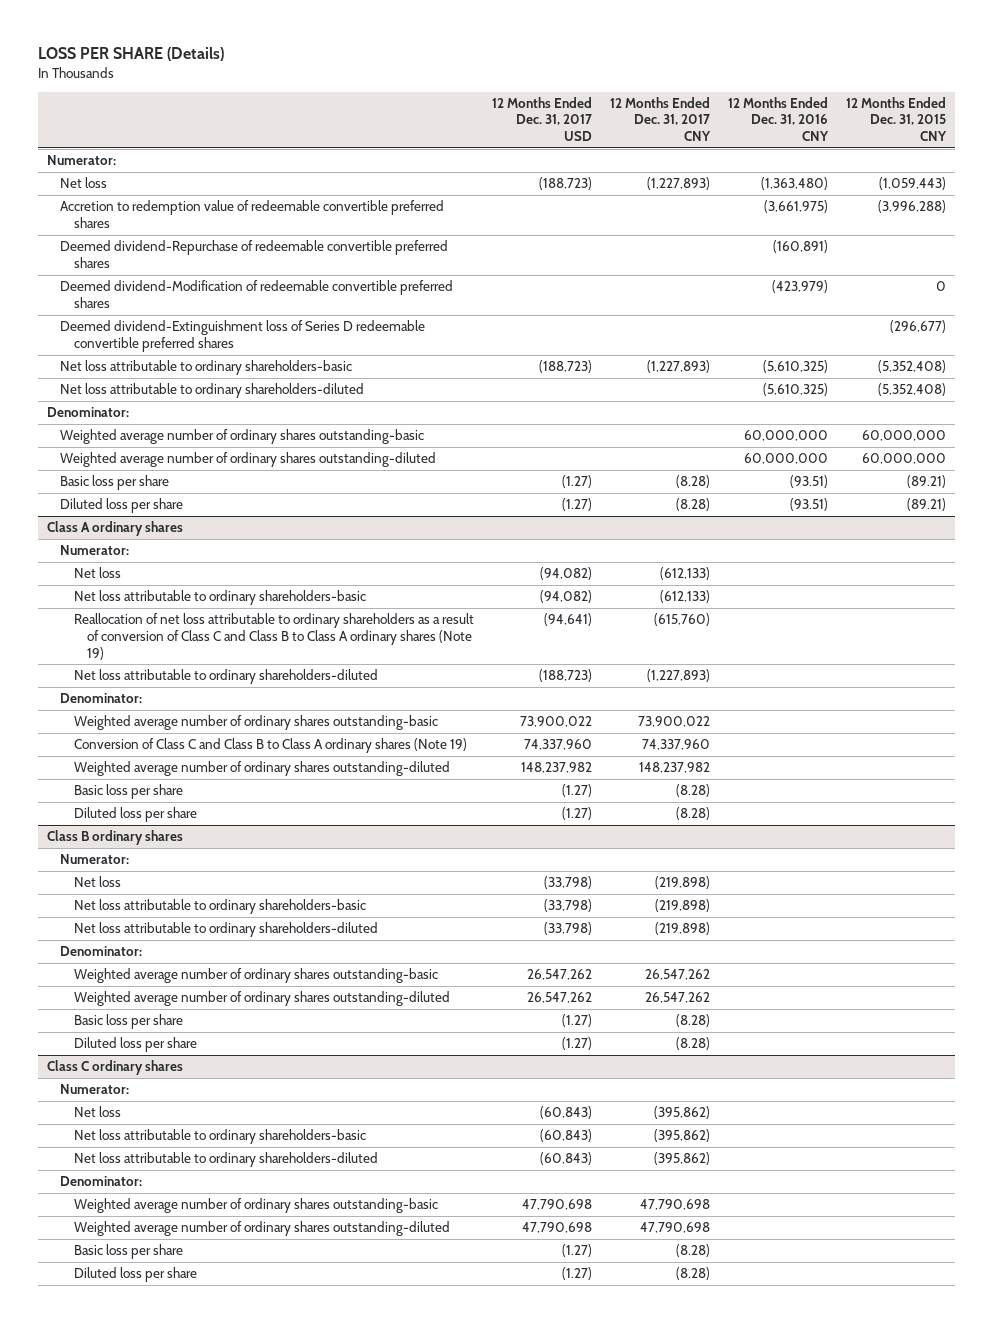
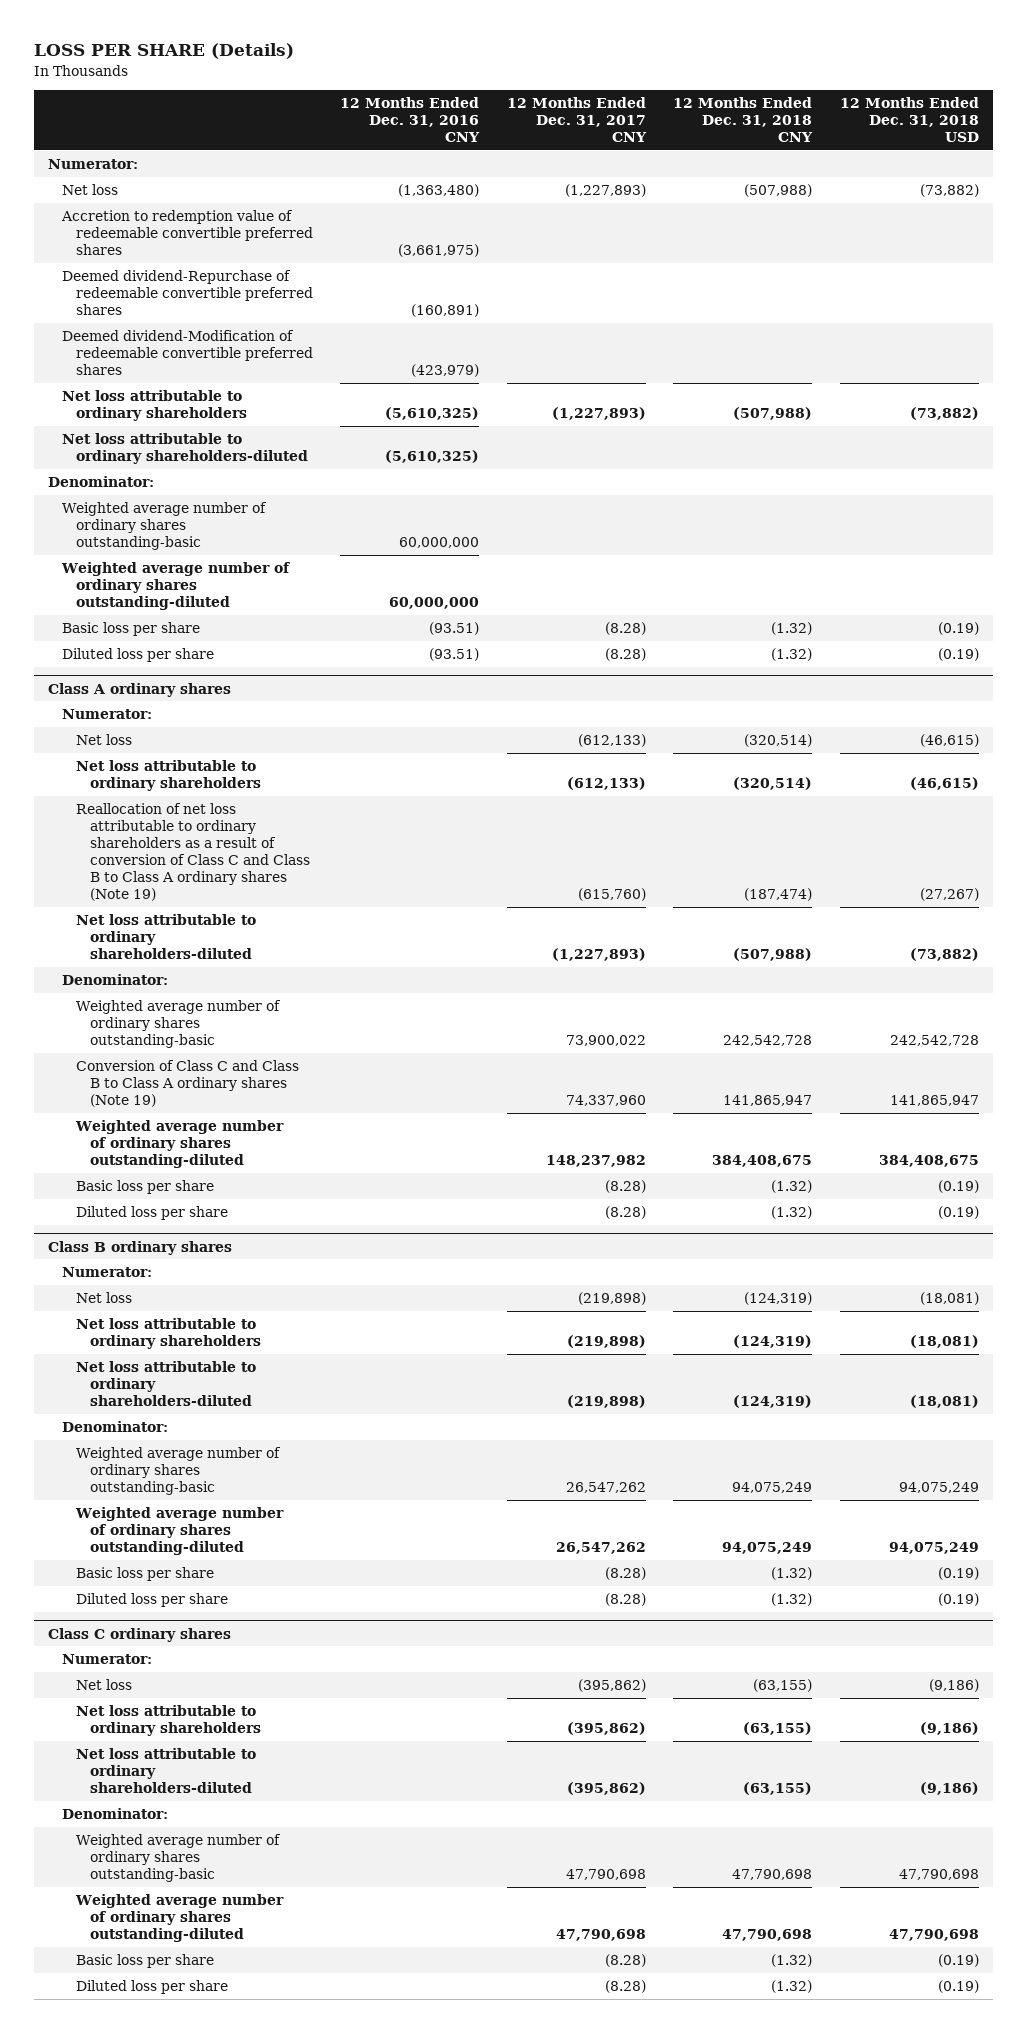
- | 12 Months Ended Dec. 31, 2017 USD | 12 Months Ended Dec. 31, 2017 CNY | 12 Months Ended Dec. 31, 2016 CNY | 12 Months Ended Dec. 31, 2015 CNY
+ | 12 Months Ended Dec. 31, 2016 CNY | 12 Months Ended Dec. 31, 2017 CNY | 12 Months Ended Dec. 31, 2018 CNY | 12 Months Ended Dec. 31, 2018 USD
- Deemed dividend-Extinguishment loss of Series D redeemable convertible preferred shares | | | | (296,677)
- Net loss attributable to ordinary shareholders-basic | (188,723) | (1,227,893) | (5,610,325) | (5,352,408)
+ Net loss attributable to ordinary shareholders | (5,610,325) | (1,227,893) | (507,988) | (73,882)
@ Class A ordinary shares
- Net loss attributable to ordinary shareholders-basic | (94,082) | (612,133) | |
+ Net loss attributable to ordinary shareholders | | (612,133) | (320,514) | (46,615)
@ Class B ordinary shares
- Net loss attributable to ordinary shareholders-basic | (33,798) | (219,898) | |
+ Net loss attributable to ordinary shareholders | | (219,898) | (124,319) | (18,081)
@ Class C ordinary shares
- Net loss attributable to ordinary shareholders-basic | (60,843) | (395,862) | |
+ Net loss attributable to ordinary shareholders | | (395,862) | (63,155) | (9,186)

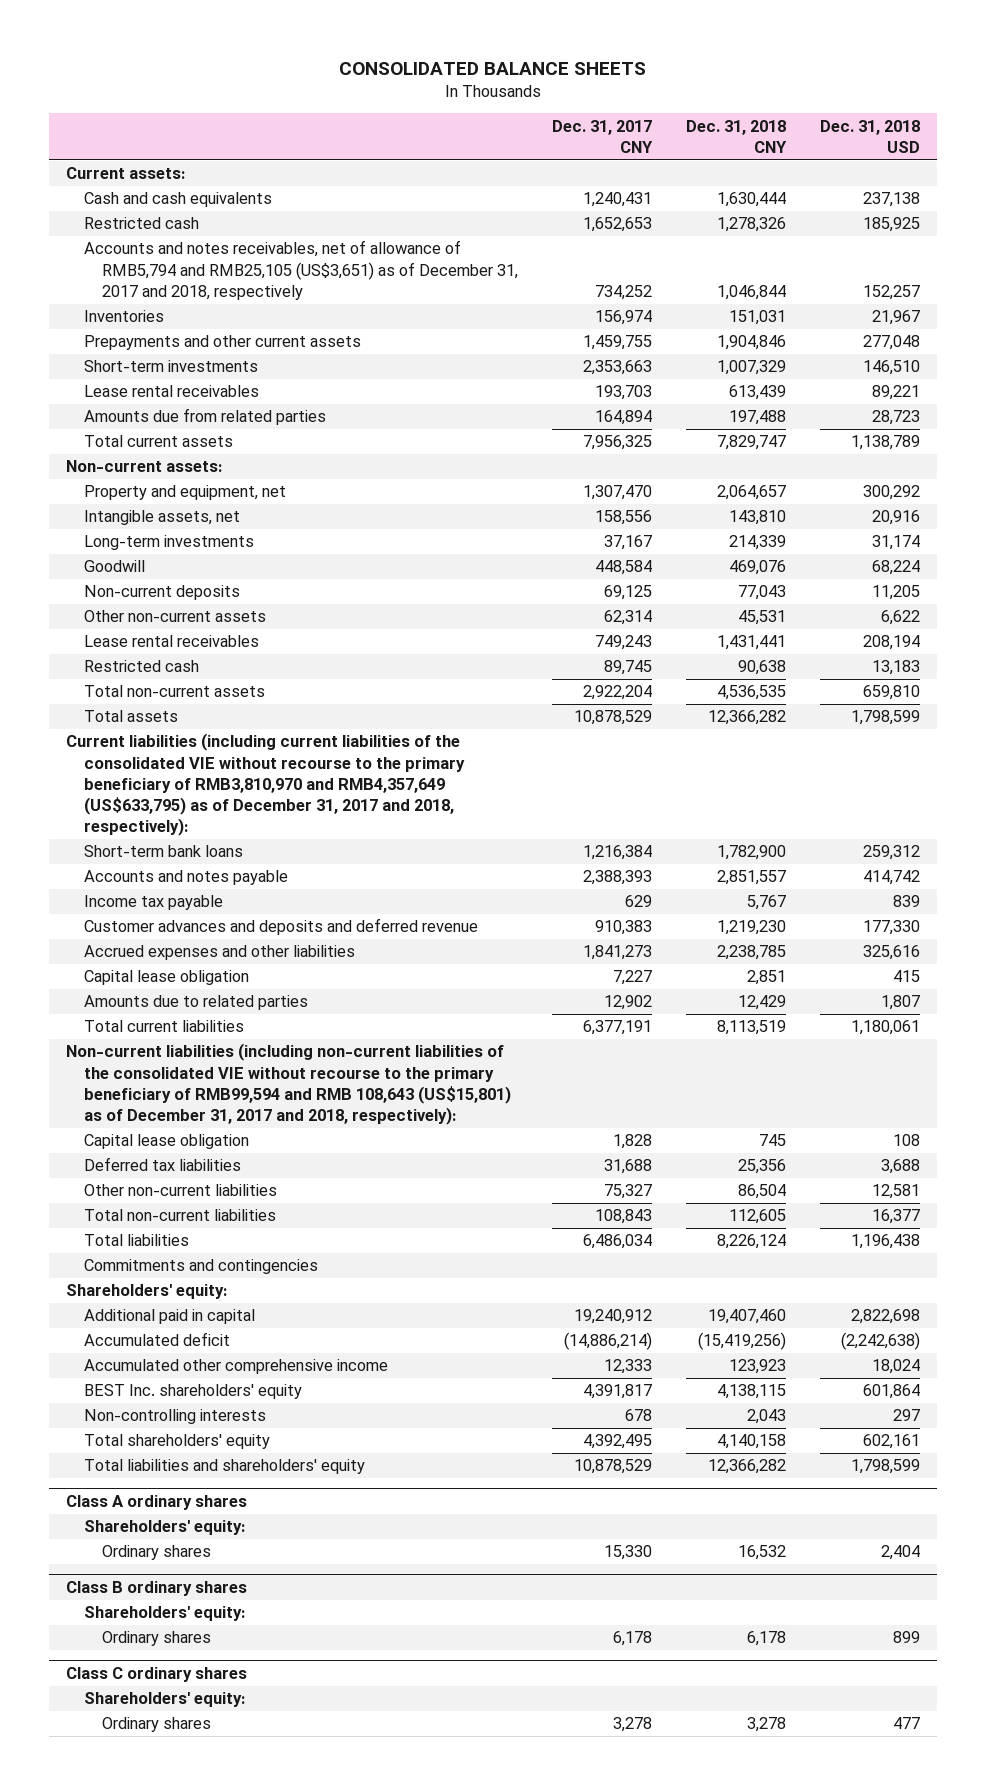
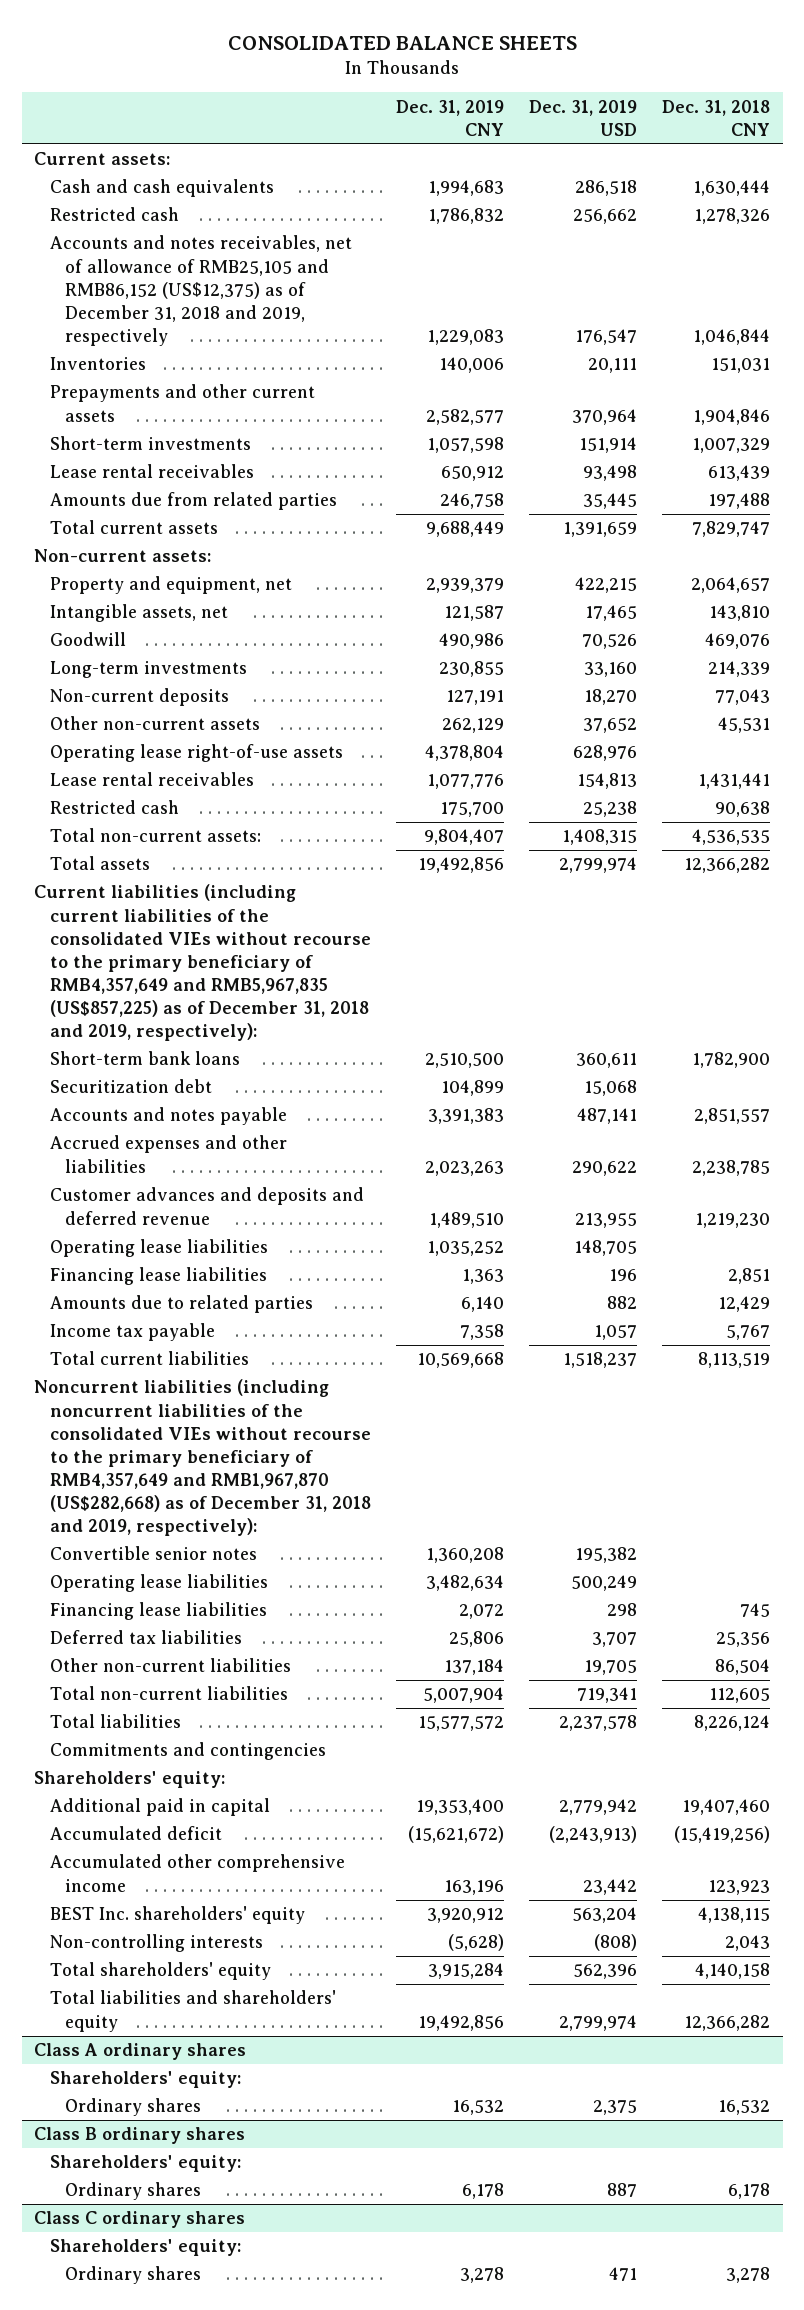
- | Dec. 31, 2017 CNY | Dec. 31, 2018 CNY | Dec. 31, 2018 USD
+ | Dec. 31, 2019 CNY | Dec. 31, 2019 USD | Dec. 31, 2018 CNY
- Accounts and notes receivables, net of allowance of RMB5,794 and RMB25,105 (US$3,651) as of December 31, 2017 and 2018, respectively | 734,252 | 1,046,844 | 152,257
+ Accounts and notes receivables, net of allowance of RMB25,105 and RMB86,152 (US$12,375) as of December 31, 2018 and 2019, respectively | 1,229,083 | 176,547 | 1,046,844
moved down: Long-term investments | 230,855 | 33,160 | 214,339
+ Operating lease right-of-use assets | 4,378,804 | 628,976 |
- Total non-current assets | 2,922,204 | 4,536,535 | 659,810
+ Total non-current assets: | 9,804,407 | 1,408,315 | 4,536,535
- Current liabilities (including current liabilities of the consolidated VIE without recourse to the primary beneficiary of RMB3,810,970 and RMB4,357,649 (US$633,795) as of December 31, 2017 and 2018, respectively):
+ Current liabilities (including current liabilities of the consolidated VIEs without recourse to the primary beneficiary of RMB4,357,649 and RMB5,967,835 (US$857,225) as of December 31, 2018 and 2019, respectively):
+ Securitization debt | 104,899 | 15,068 |
- Capital lease obligation | 7,227 | 2,851 | 415
moved down: Customer advances and deposits and deferred revenue | 1,489,510 | 213,955 | 1,219,230
+ Operating lease liabilities | 1,035,252 | 148,705 |
+ Financing lease liabilities | 1,363 | 196 | 2,851
moved down: Income tax payable | 7,358 | 1,057 | 5,767
- Non-current liabilities (including non-current liabilities of the consolidated VIE without recourse to the primary beneficiary of RMB99,594 and RMB 108,643 (US$15,801) as of December 31, 2017 and 2018, respectively):
- Capital lease obligation | 1,828 | 745 | 108
+ Noncurrent liabilities (including noncurrent liabilities of the consolidated VIEs without recourse to the primary beneficiary of RMB4,357,649 and RMB1,967,870 (US$282,668) as of December 31, 2018 and 2019, respectively):
+ Convertible senior notes | 1,360,208 | 195,382 |
+ Operating lease liabilities | 3,482,634 | 500,249 |
+ Financing lease liabilities | 2,072 | 298 | 745

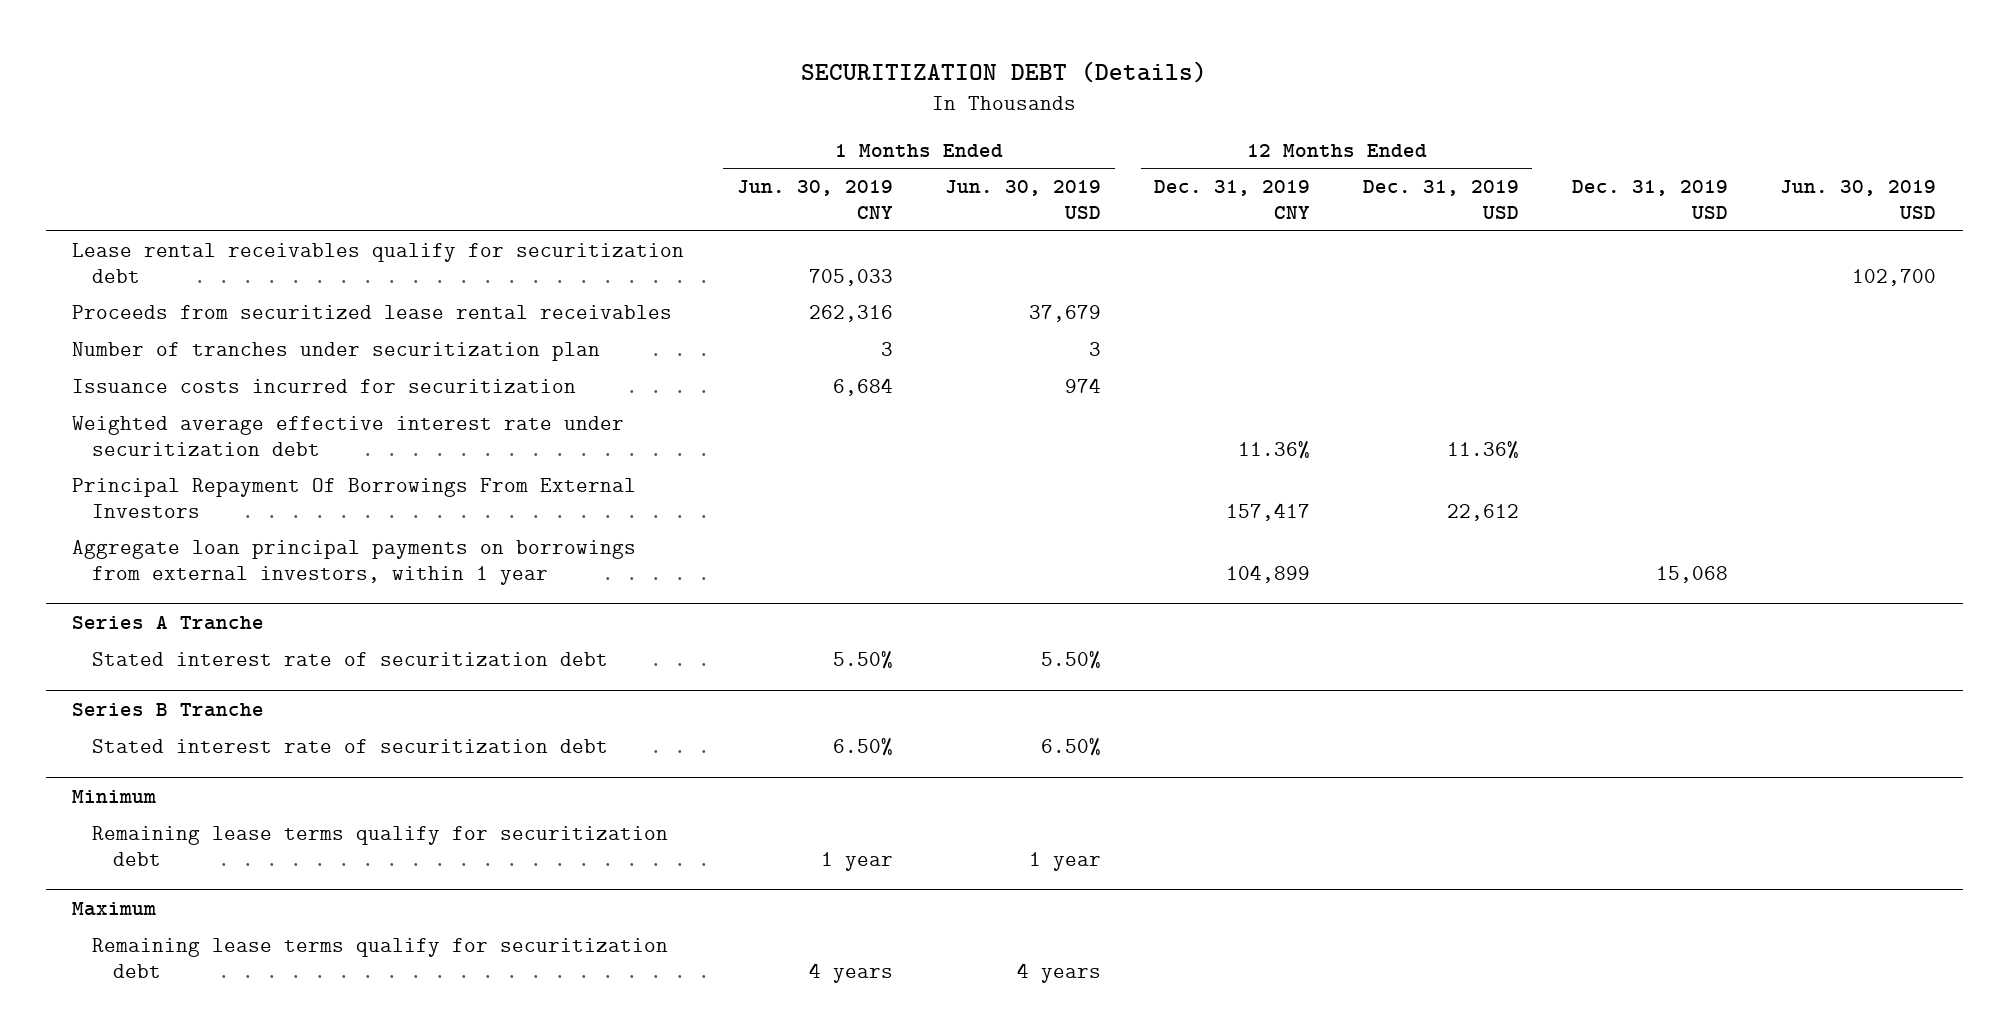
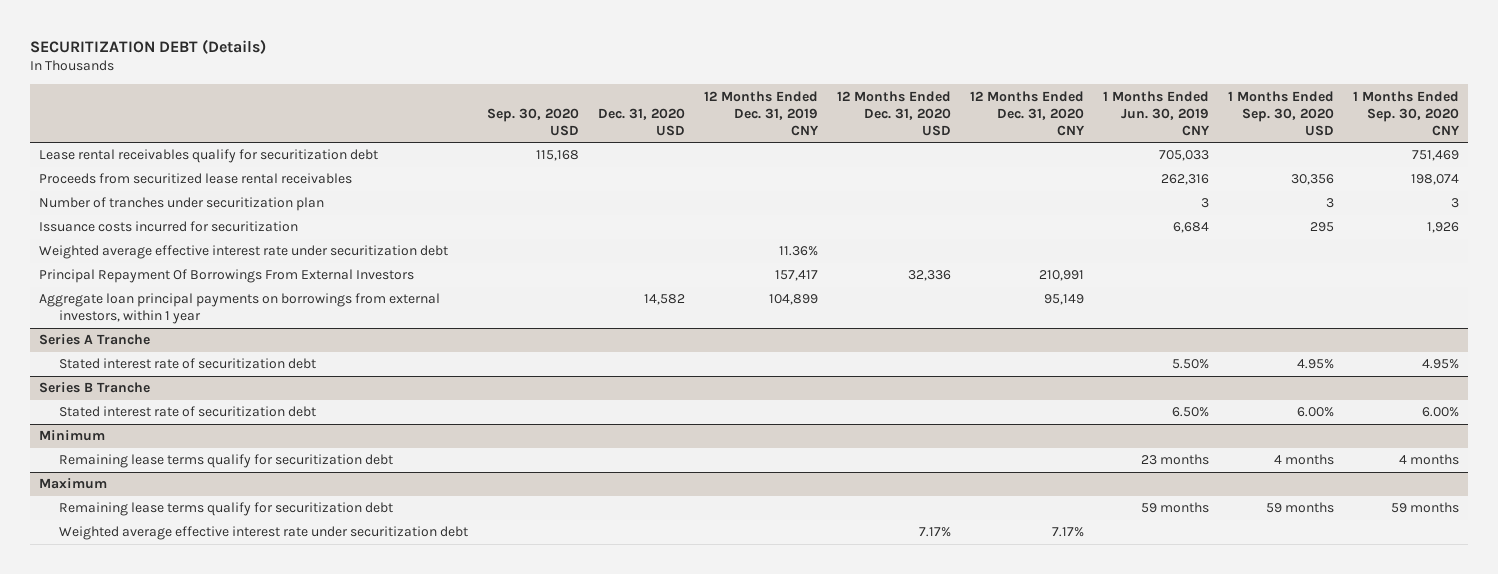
- | 1 Months Ended Jun. 30, 2019 CNY | 1 Months Ended Jun. 30, 2019 USD | 12 Months Ended Dec. 31, 2019 CNY | 12 Months Ended Dec. 31, 2019 USD | Dec. 31, 2019 USD | Jun. 30, 2019 USD
+ | Sep. 30, 2020 USD | Dec. 31, 2020 USD | 12 Months Ended Dec. 31, 2019 CNY | 12 Months Ended Dec. 31, 2020 USD | 12 Months Ended Dec. 31, 2020 CNY | 1 Months Ended Jun. 30, 2019 CNY | 1 Months Ended Sep. 30, 2020 USD | 1 Months Ended Sep. 30, 2020 CNY
@ Minimum
- Remaining lease terms qualify for securitization debt | 1 year | 1 year | | | |
+ Remaining lease terms qualify for securitization debt | | | | | | 23 months | 4 months | 4 months
@ Maximum
- Remaining lease terms qualify for securitization debt | 4 years | 4 years | | | |
+ Remaining lease terms qualify for securitization debt | | | | | | 59 months | 59 months | 59 months
+ Weighted average effective interest rate under securitization debt | | | | 7.17% | 7.17% | | |

